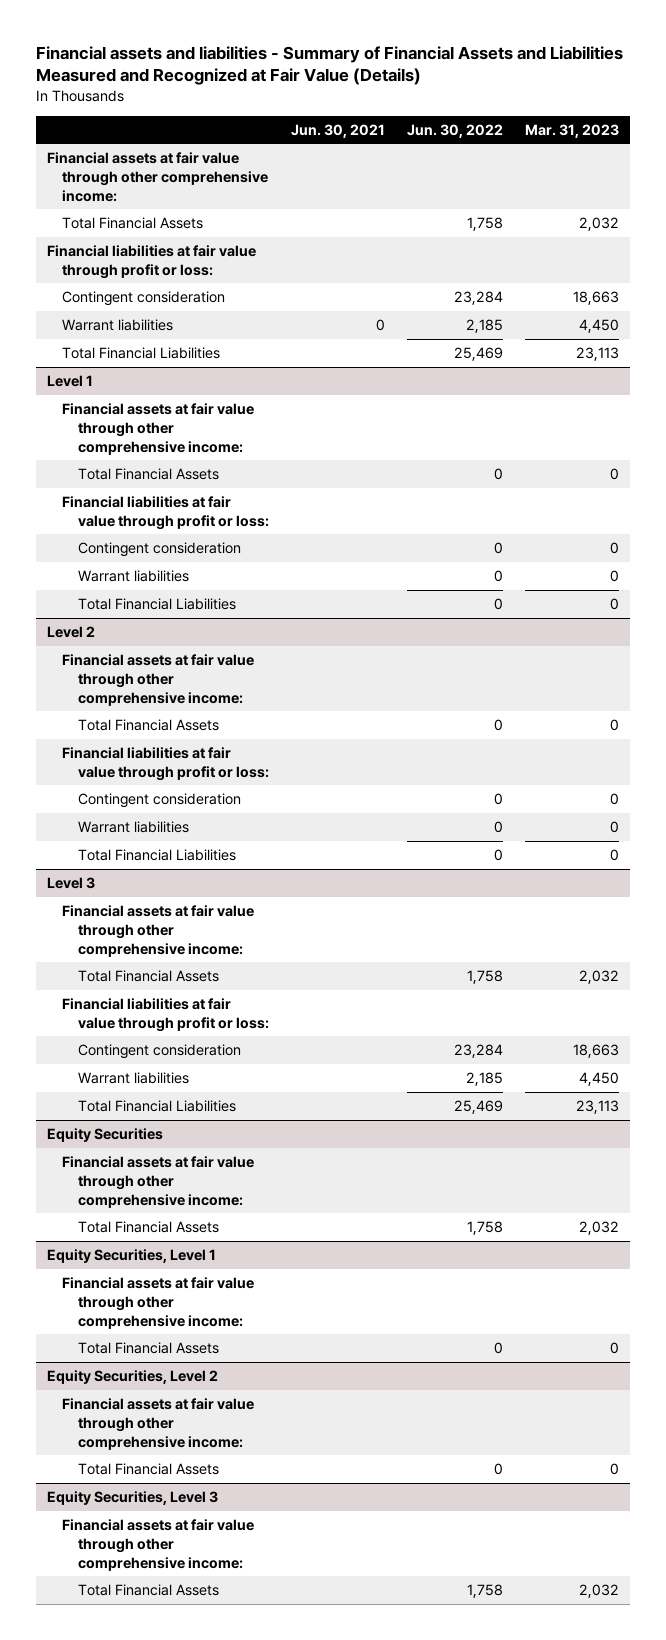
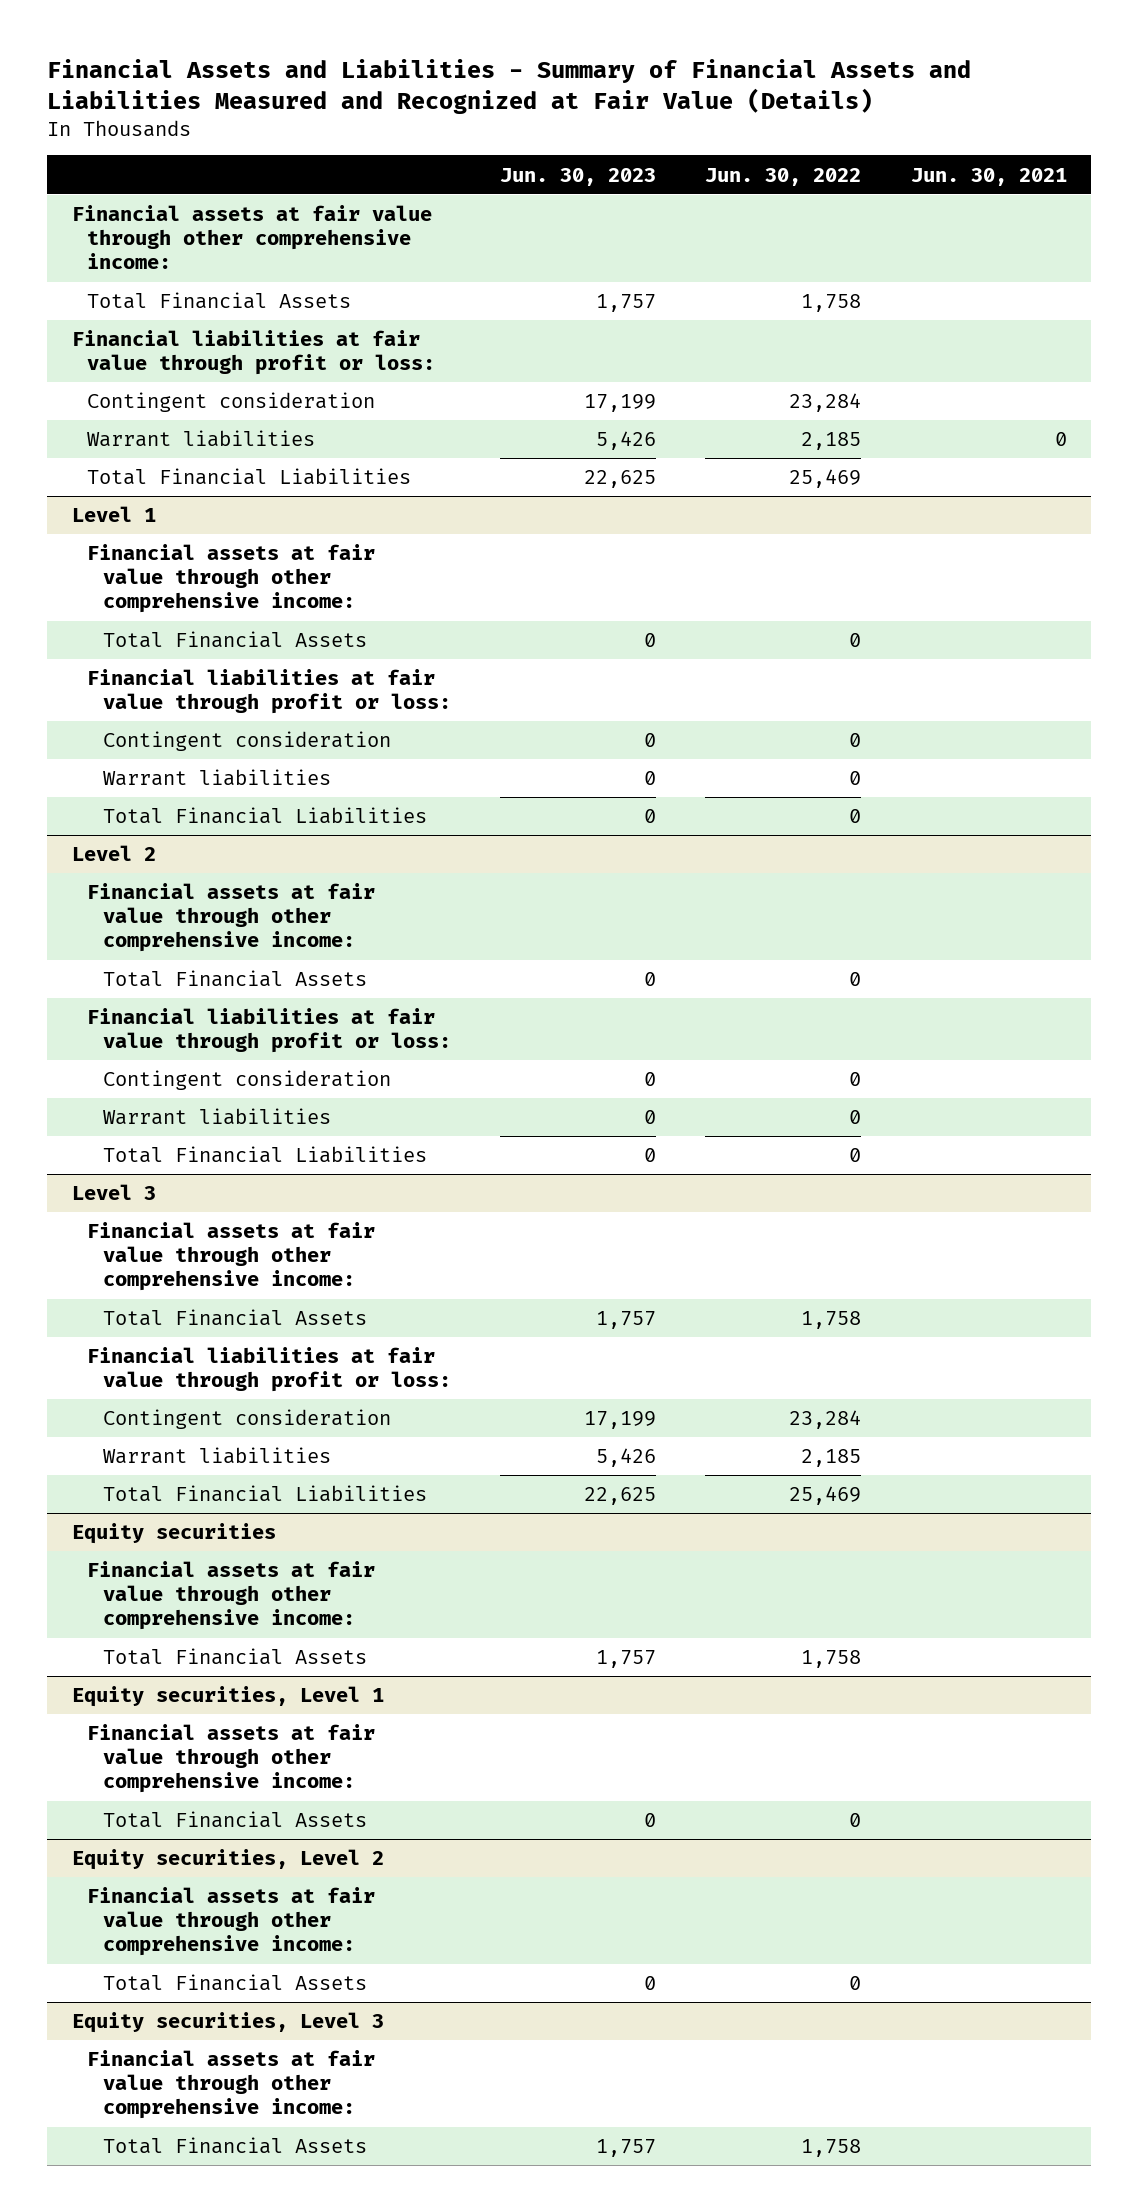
- Financial assets and liabilities - Summary of Financial Assets and Liabilities Measured and Recognized at Fair Value (Details)
+ Financial Assets and Liabilities - Summary of Financial Assets and Liabilities Measured and Recognized at Fair Value (Details)
- | Jun. 30, 2021 | Jun. 30, 2022 | Mar. 31, 2023
+ | Jun. 30, 2023 | Jun. 30, 2022 | Jun. 30, 2021
- Equity Securities
+ Equity securities
- Equity Securities, Level 1
+ Equity securities, Level 1
- Equity Securities, Level 2
+ Equity securities, Level 2
- Equity Securities, Level 3
+ Equity securities, Level 3

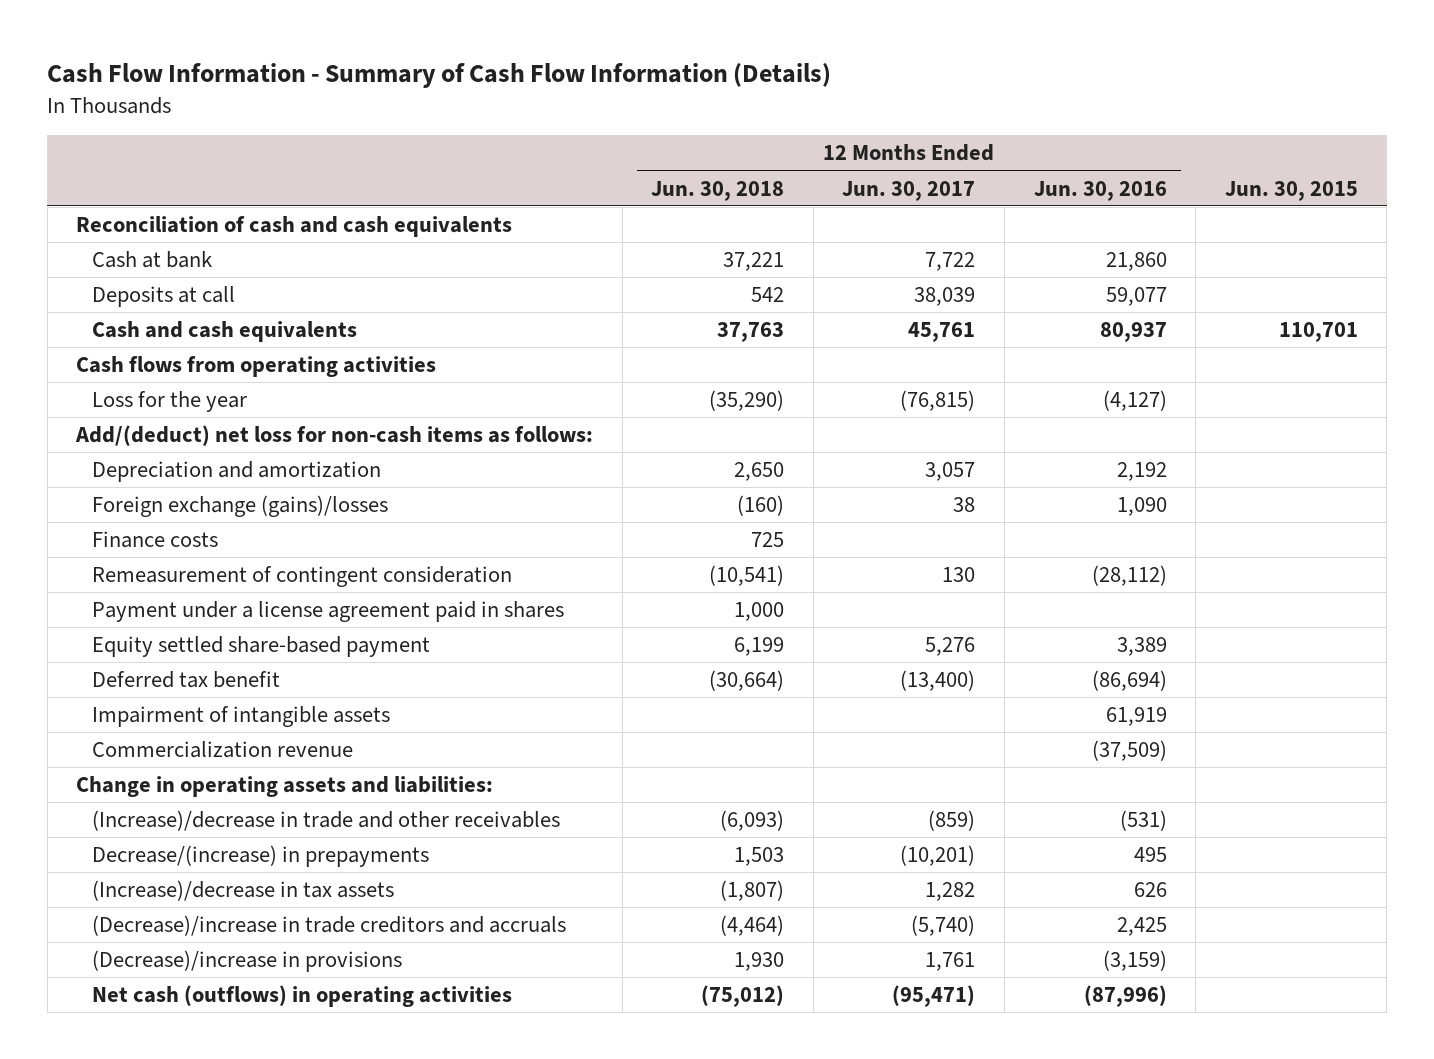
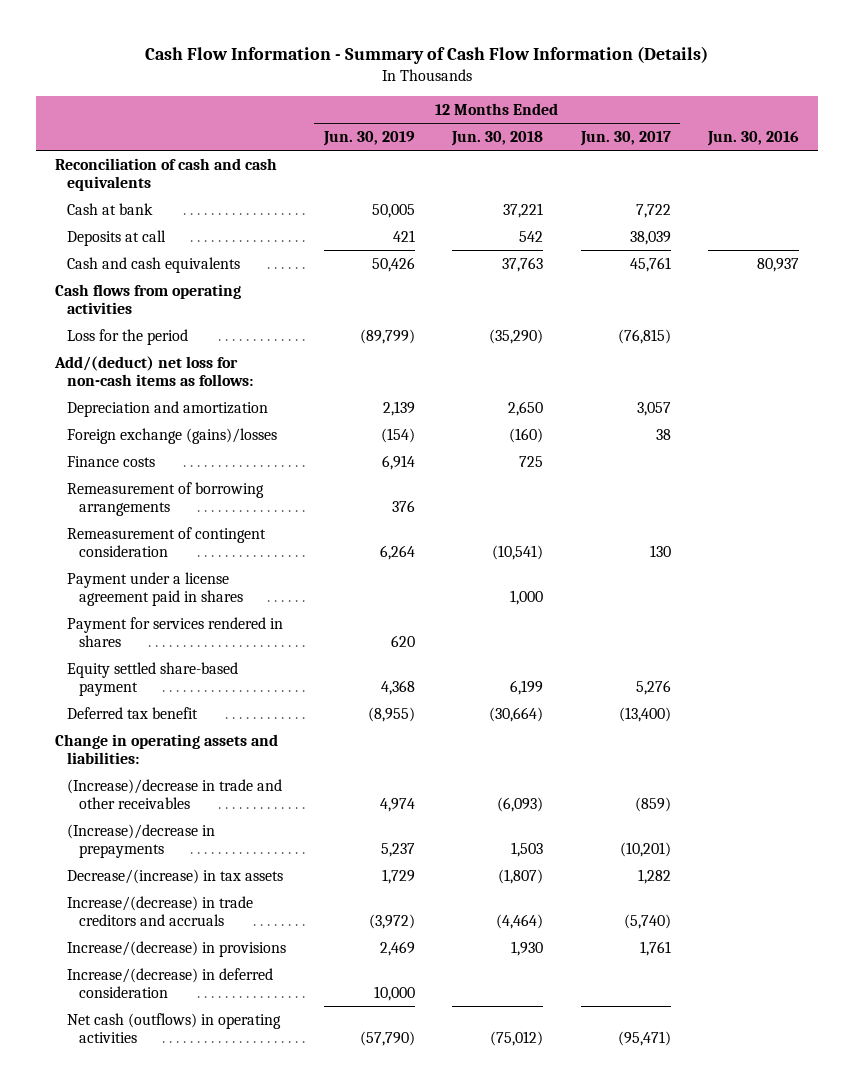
- | 12 Months Ended Jun. 30, 2018 | 12 Months Ended Jun. 30, 2017 | 12 Months Ended Jun. 30, 2016 | Jun. 30, 2015
+ | 12 Months Ended Jun. 30, 2019 | 12 Months Ended Jun. 30, 2018 | 12 Months Ended Jun. 30, 2017 | Jun. 30, 2016
- Loss for the year | (35,290) | (76,815) | (4,127) |
+ Loss for the period | (89,799) | (35,290) | (76,815) |
+ Remeasurement of borrowing arrangements | 376 | | |
+ Payment for services rendered in shares | 620 | | |
- Impairment of intangible assets | | | 61,919 |
- Commercialization revenue | | | (37,509) |
- Decrease/(increase) in prepayments | 1,503 | (10,201) | 495 |
- (Increase)/decrease in tax assets | (1,807) | 1,282 | 626 |
- (Decrease)/increase in trade creditors and accruals | (4,464) | (5,740) | 2,425 |
- (Decrease)/increase in provisions | 1,930 | 1,761 | (3,159) |
+ (Increase)/decrease in prepayments | 5,237 | 1,503 | (10,201) |
+ Decrease/(increase) in tax assets | 1,729 | (1,807) | 1,282 |
+ Increase/(decrease) in trade creditors and accruals | (3,972) | (4,464) | (5,740) |
+ Increase/(decrease) in provisions | 2,469 | 1,930 | 1,761 |
+ Increase/(decrease) in deferred consideration | 10,000 | | |

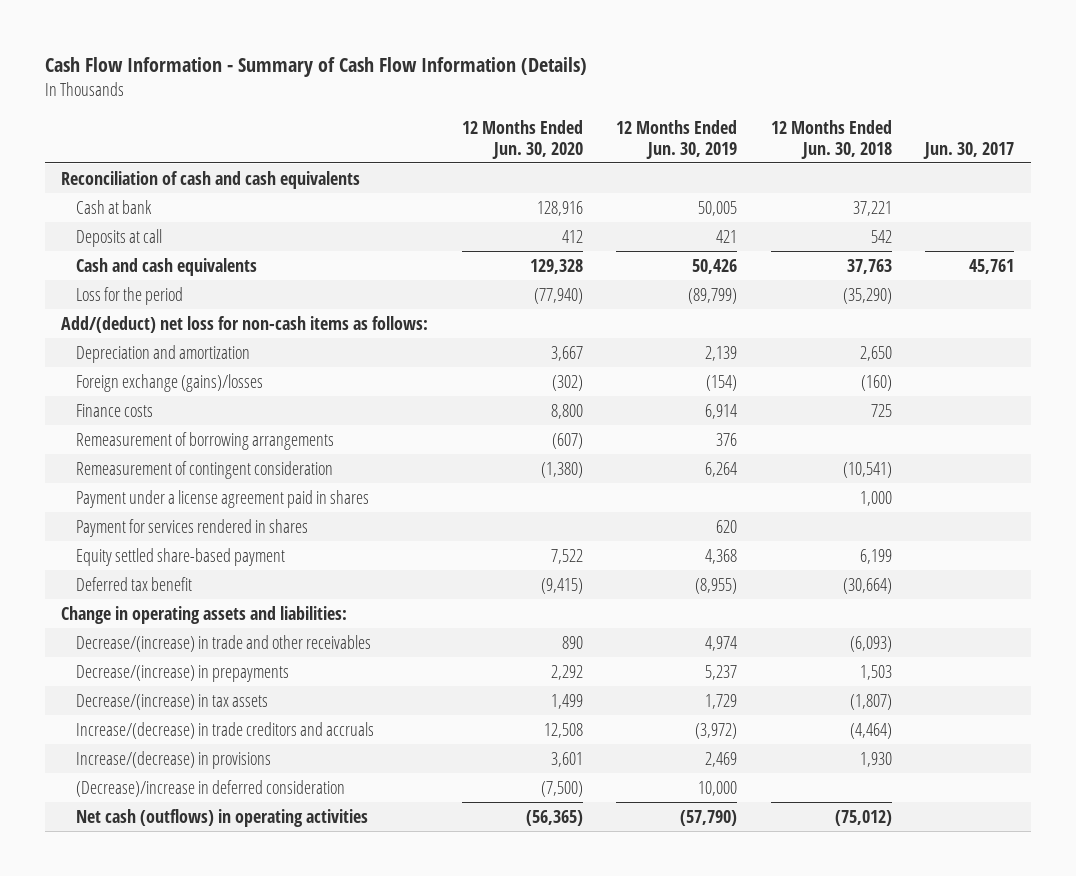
- | 12 Months Ended Jun. 30, 2019 | 12 Months Ended Jun. 30, 2018 | 12 Months Ended Jun. 30, 2017 | Jun. 30, 2016
+ | 12 Months Ended Jun. 30, 2020 | 12 Months Ended Jun. 30, 2019 | 12 Months Ended Jun. 30, 2018 | Jun. 30, 2017
- Cash flows from operating activities
- (Increase)/decrease in trade and other receivables | 4,974 | (6,093) | (859) |
- (Increase)/decrease in prepayments | 5,237 | 1,503 | (10,201) |
+ Decrease/(increase) in trade and other receivables | 890 | 4,974 | (6,093) |
+ Decrease/(increase) in prepayments | 2,292 | 5,237 | 1,503 |
- Increase/(decrease) in deferred consideration | 10,000 | | |
+ (Decrease)/increase in deferred consideration | (7,500) | 10,000 | |

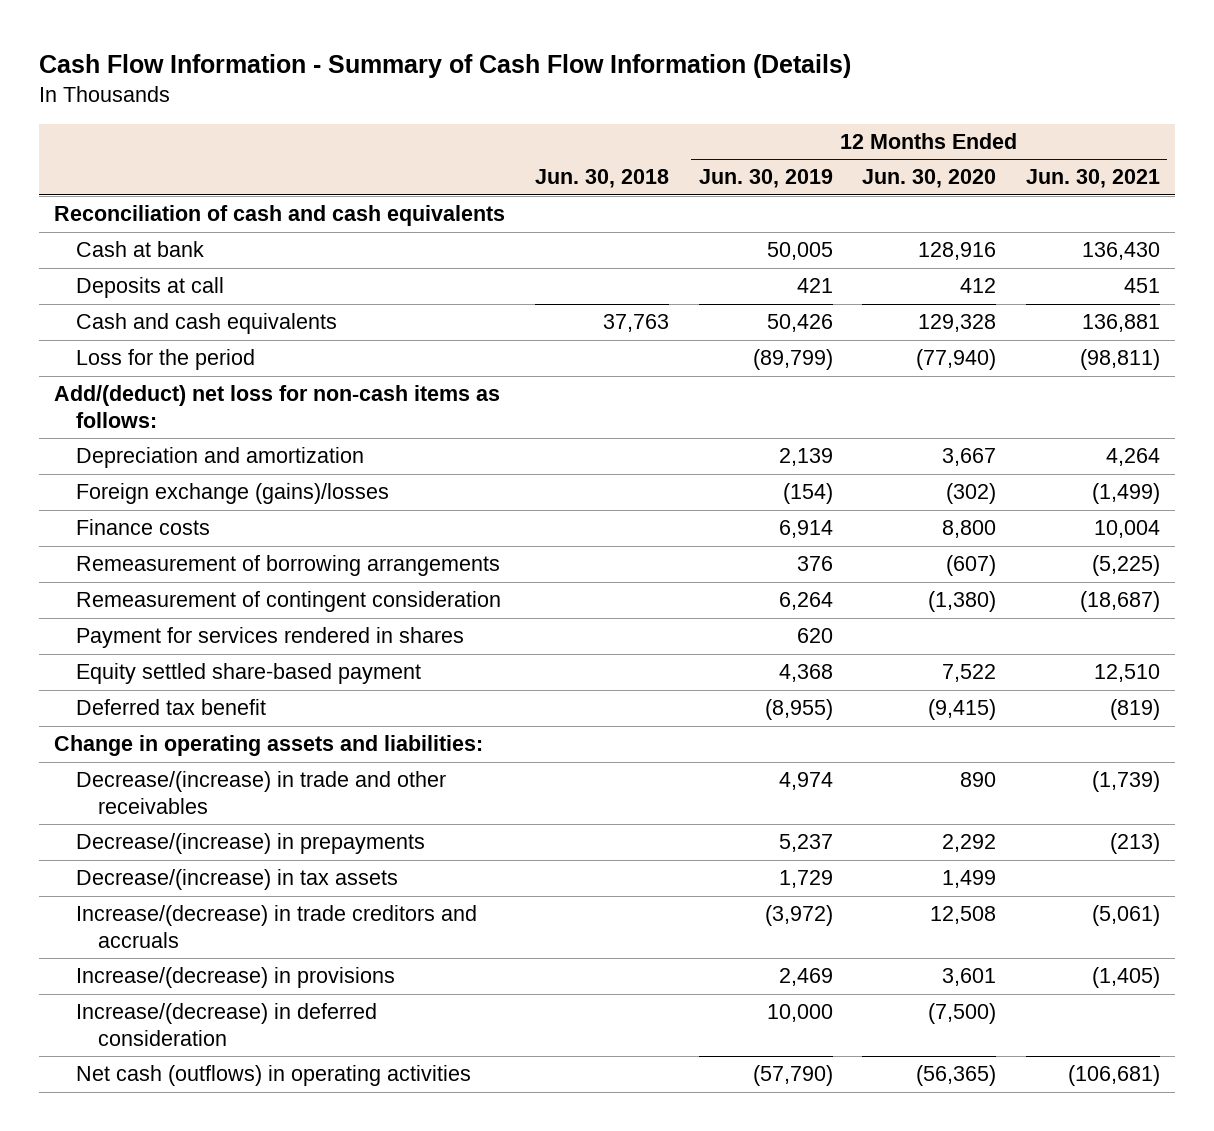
- | 12 Months Ended Jun. 30, 2020 | 12 Months Ended Jun. 30, 2019 | 12 Months Ended Jun. 30, 2018 | Jun. 30, 2017
+ | Jun. 30, 2018 | 12 Months Ended Jun. 30, 2019 | 12 Months Ended Jun. 30, 2020 | 12 Months Ended Jun. 30, 2021
- Payment under a license agreement paid in shares | | | 1,000 |
- (Decrease)/increase in deferred consideration | (7,500) | 10,000 | |
+ Increase/(decrease) in deferred consideration | | 10,000 | (7,500) |

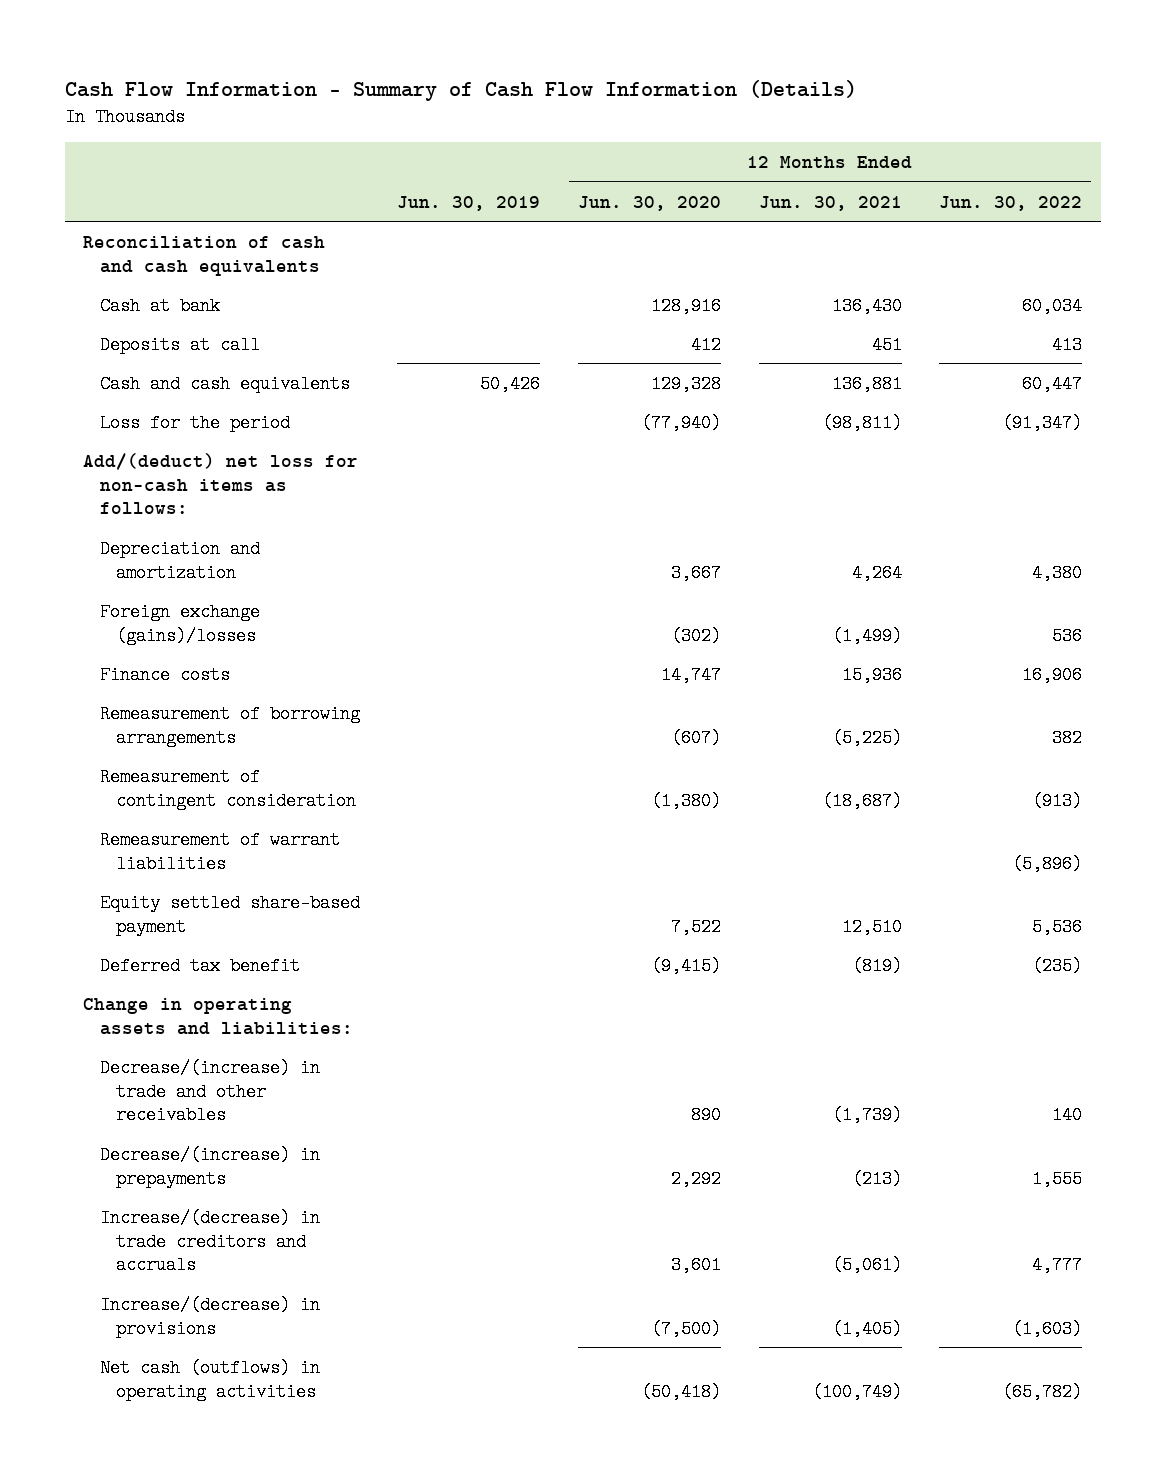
- | Jun. 30, 2018 | 12 Months Ended Jun. 30, 2019 | 12 Months Ended Jun. 30, 2020 | 12 Months Ended Jun. 30, 2021
+ | Jun. 30, 2019 | 12 Months Ended Jun. 30, 2020 | 12 Months Ended Jun. 30, 2021 | 12 Months Ended Jun. 30, 2022
- Finance costs | | 6,914 | 8,800 | 10,004
+ Finance costs | | 14,747 | 15,936 | 16,906
- Payment for services rendered in shares | | 620 | |
+ Remeasurement of warrant liabilities | | | | (5,896)
- Decrease/(increase) in tax assets | | 1,729 | 1,499 |
- Increase/(decrease) in trade creditors and accruals | | (3,972) | 12,508 | (5,061)
- Increase/(decrease) in provisions | | 2,469 | 3,601 | (1,405)
- Increase/(decrease) in deferred consideration | | 10,000 | (7,500) |
- Net cash (outflows) in operating activities | | (57,790) | (56,365) | (106,681)
+ Increase/(decrease) in trade creditors and accruals | | 3,601 | (5,061) | 4,777
+ Increase/(decrease) in provisions | | (7,500) | (1,405) | (1,603)
+ Net cash (outflows) in operating activities | | (50,418) | (100,749) | (65,782)

